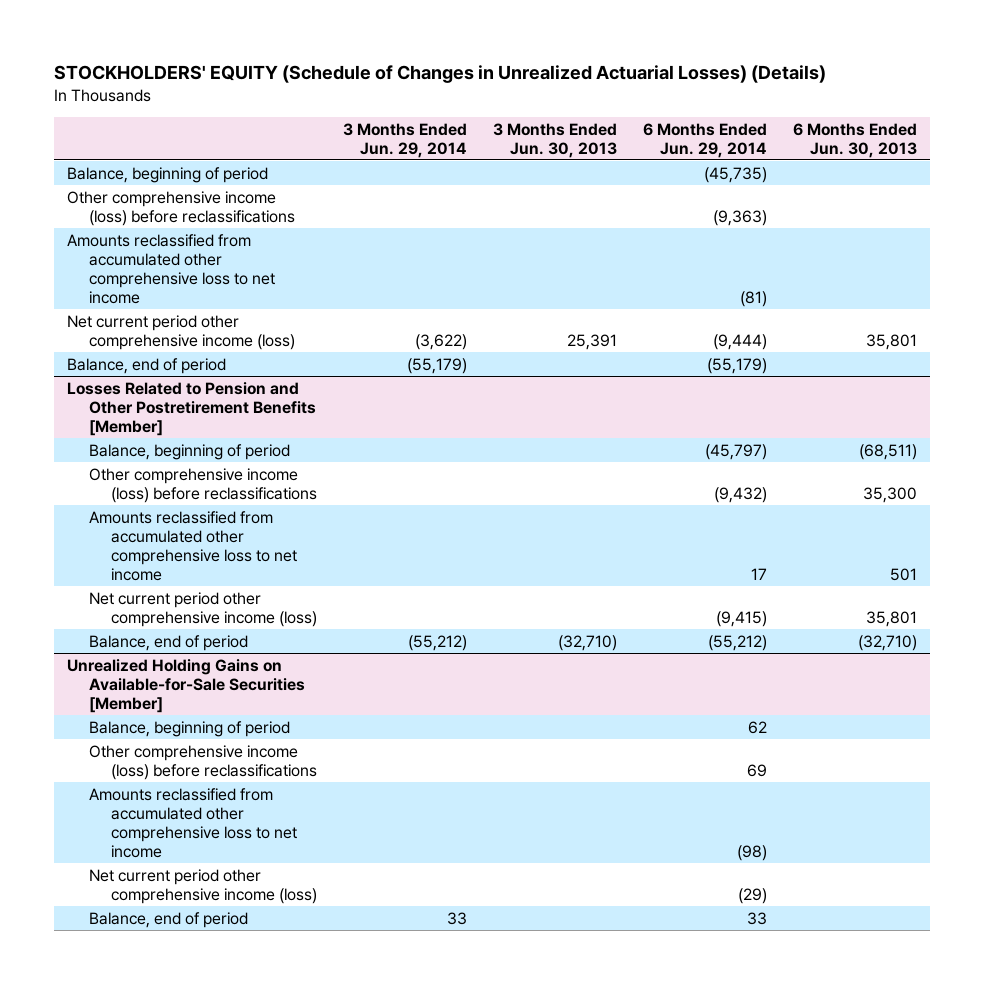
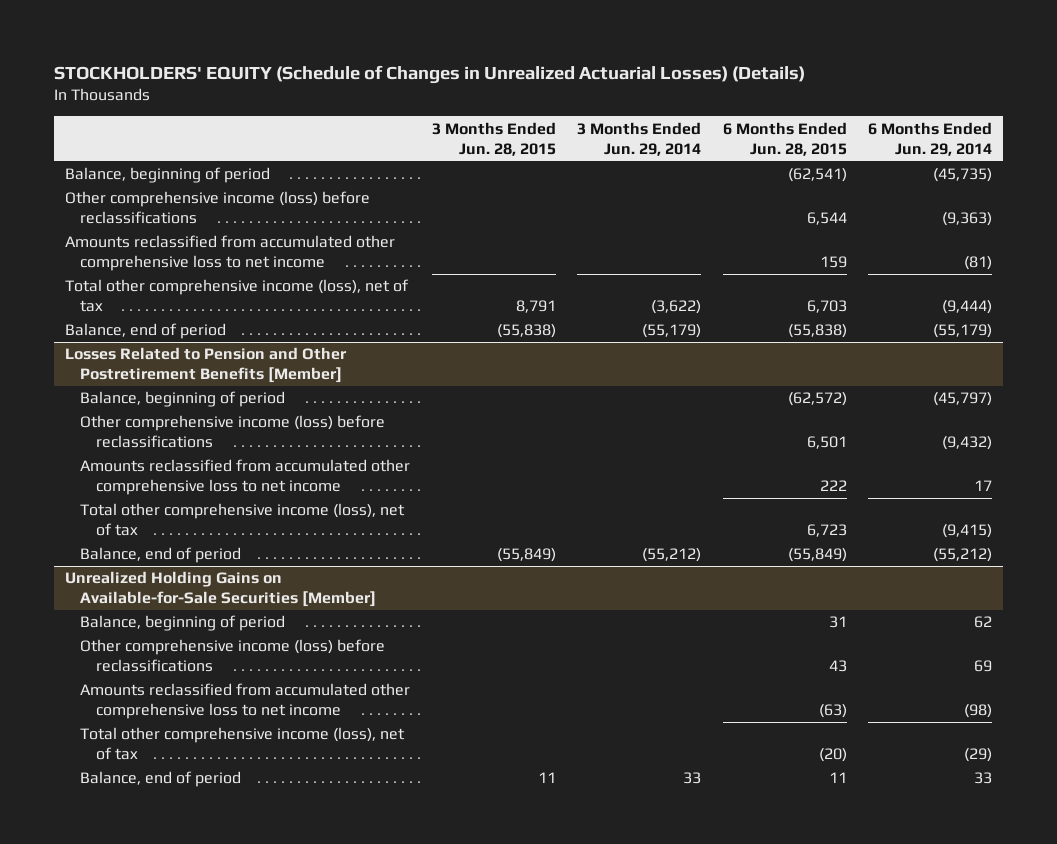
- | 3 Months Ended Jun. 29, 2014 | 3 Months Ended Jun. 30, 2013 | 6 Months Ended Jun. 29, 2014 | 6 Months Ended Jun. 30, 2013
+ | 3 Months Ended Jun. 28, 2015 | 3 Months Ended Jun. 29, 2014 | 6 Months Ended Jun. 28, 2015 | 6 Months Ended Jun. 29, 2014
- Net current period other comprehensive income (loss) | (3,622) | 25,391 | (9,444) | 35,801
+ Total other comprehensive income (loss), net of tax | 8,791 | (3,622) | 6,703 | (9,444)
@ Losses Related to Pension and Other Postretirement Benefits [Member]
- Net current period other comprehensive income (loss) | | | (9,415) | 35,801
+ Total other comprehensive income (loss), net of tax | | | 6,723 | (9,415)
@ Unrealized Holding Gains on Available-for-Sale Securities [Member]
- Net current period other comprehensive income (loss) | | | (29) |
+ Total other comprehensive income (loss), net of tax | | | (20) | (29)

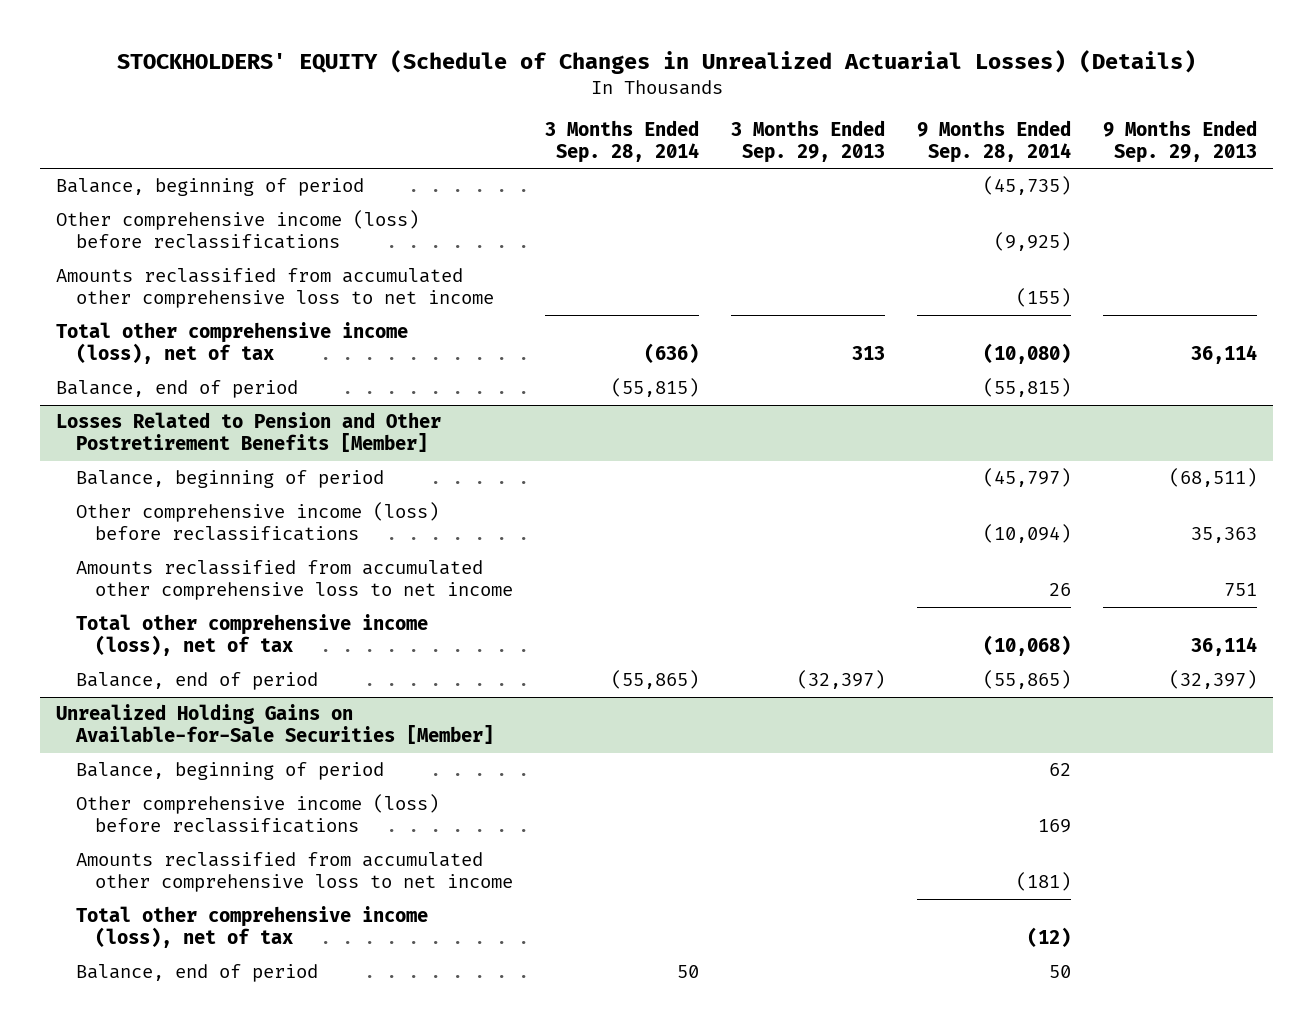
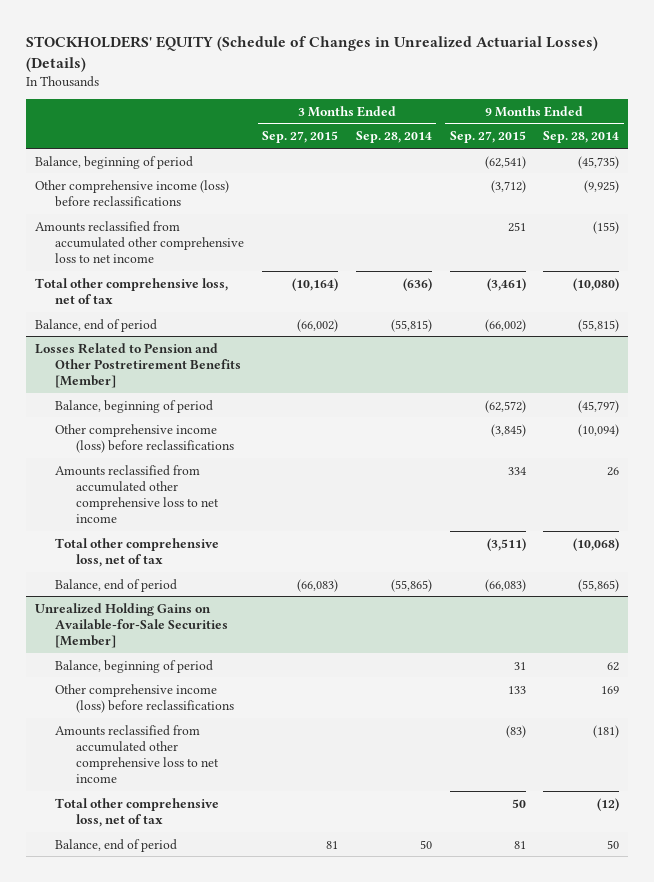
- | 3 Months Ended Sep. 28, 2014 | 3 Months Ended Sep. 29, 2013 | 9 Months Ended Sep. 28, 2014 | 9 Months Ended Sep. 29, 2013
+ | 3 Months Ended Sep. 27, 2015 | 3 Months Ended Sep. 28, 2014 | 9 Months Ended Sep. 27, 2015 | 9 Months Ended Sep. 28, 2014
- Total other comprehensive income (loss), net of tax | (636) | 313 | (10,080) | 36,114
+ Total other comprehensive loss, net of tax | (10,164) | (636) | (3,461) | (10,080)
@ Losses Related to Pension and Other Postretirement Benefits [Member]
- Total other comprehensive income (loss), net of tax | | | (10,068) | 36,114
+ Total other comprehensive loss, net of tax | | | (3,511) | (10,068)
@ Unrealized Holding Gains on Available-for-Sale Securities [Member]
- Total other comprehensive income (loss), net of tax | | | (12) |
+ Total other comprehensive loss, net of tax | | | 50 | (12)

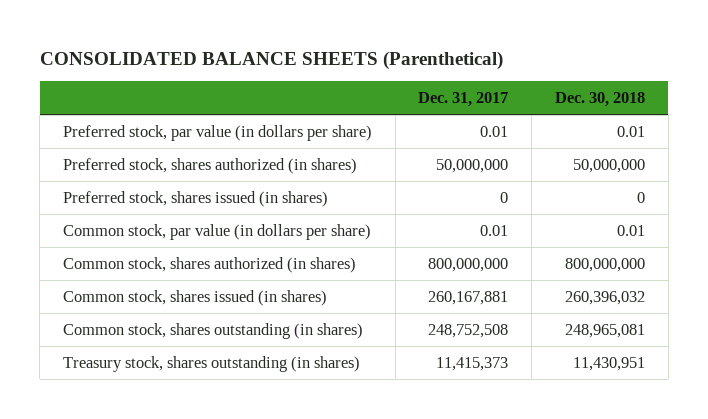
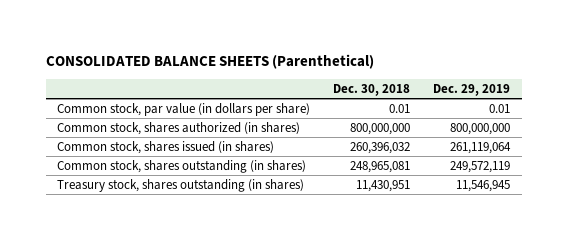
- | Dec. 31, 2017 | Dec. 30, 2018
+ | Dec. 30, 2018 | Dec. 29, 2019
- Preferred stock, par value (in dollars per share) | 0.01 | 0.01
- Preferred stock, shares authorized (in shares) | 50,000,000 | 50,000,000
- Preferred stock, shares issued (in shares) | 0 | 0

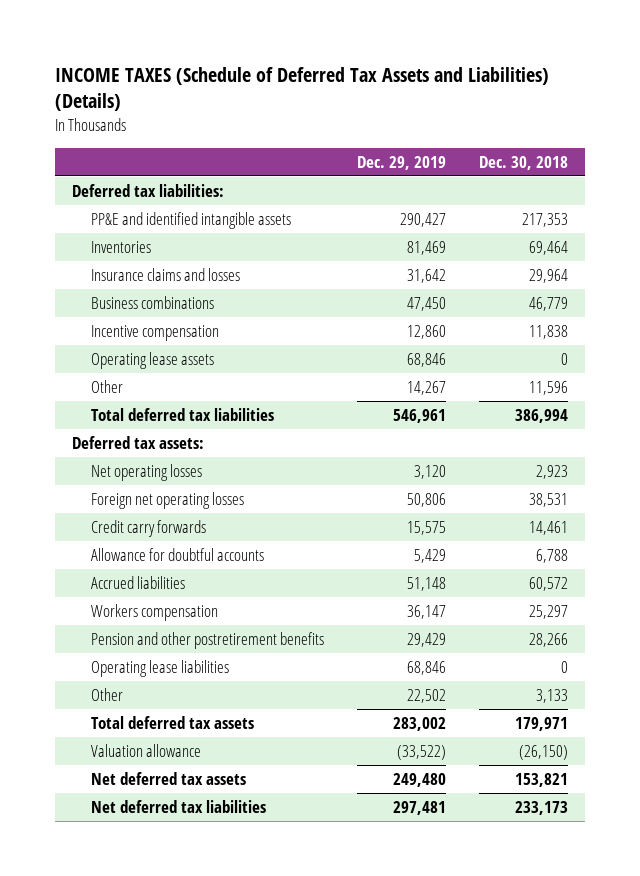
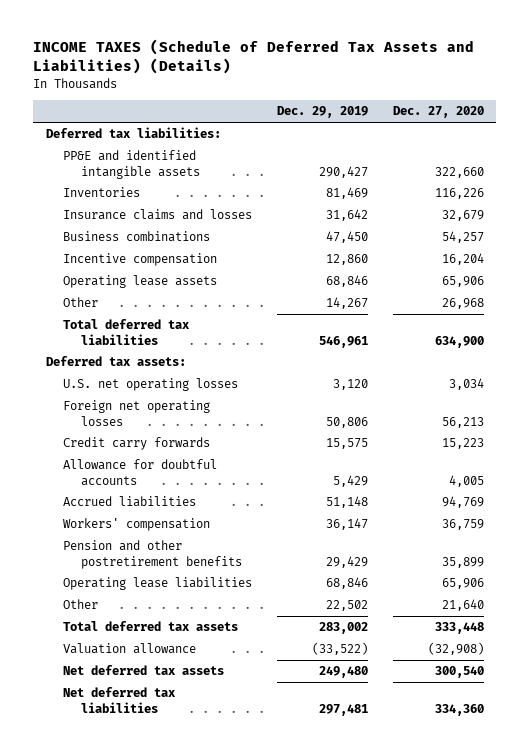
- | Dec. 29, 2019 | Dec. 30, 2018
+ | Dec. 29, 2019 | Dec. 27, 2020
- Net operating losses | 3,120 | 2,923
+ U.S. net operating losses | 3,120 | 3,034
- Workers compensation | 36,147 | 25,297
+ Workers' compensation | 36,147 | 36,759

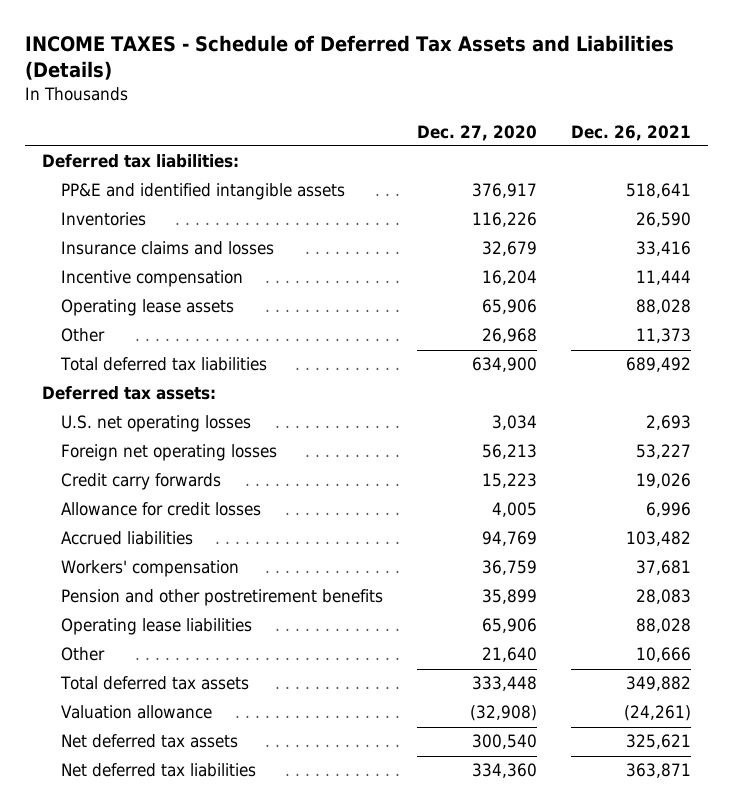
- INCOME TAXES (Schedule of Deferred Tax Assets and Liabilities) (Details)
+ INCOME TAXES - Schedule of Deferred Tax Assets and Liabilities (Details)
- | Dec. 29, 2019 | Dec. 27, 2020
+ | Dec. 27, 2020 | Dec. 26, 2021
- PP&E and identified intangible assets | 290,427 | 322,660
+ PP&E and identified intangible assets | 376,917 | 518,641
- Business combinations | 47,450 | 54,257
- Allowance for doubtful accounts | 5,429 | 4,005
+ Allowance for credit losses | 4,005 | 6,996

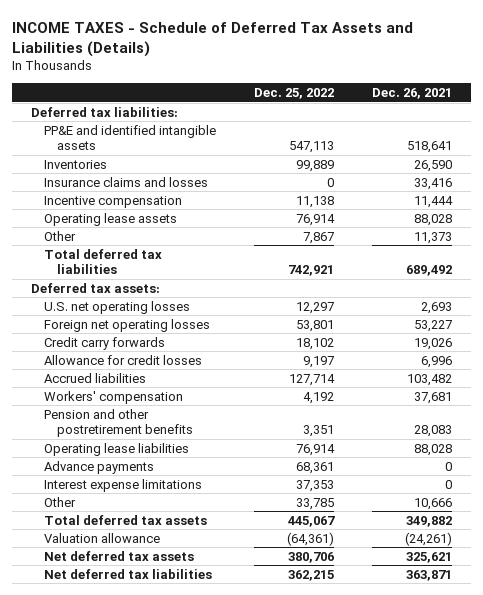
- | Dec. 27, 2020 | Dec. 26, 2021
+ | Dec. 25, 2022 | Dec. 26, 2021
+ Advance payments | 68,361 | 0
+ Interest expense limitations | 37,353 | 0

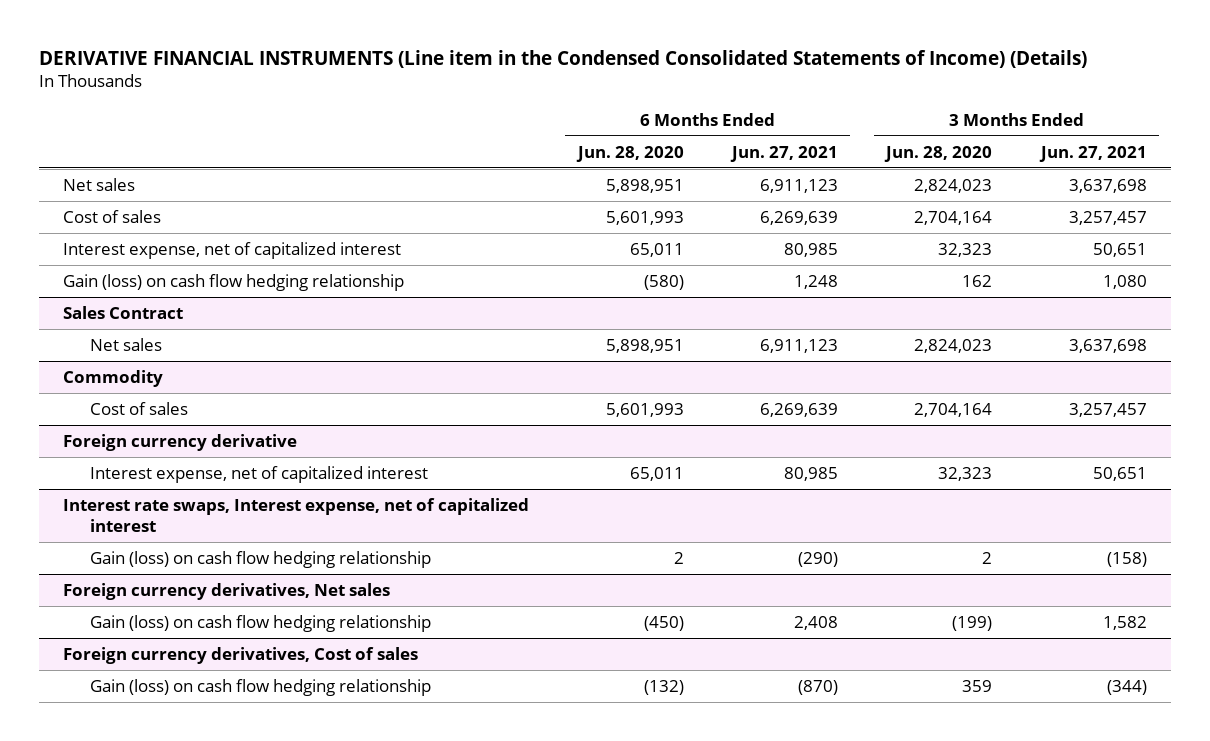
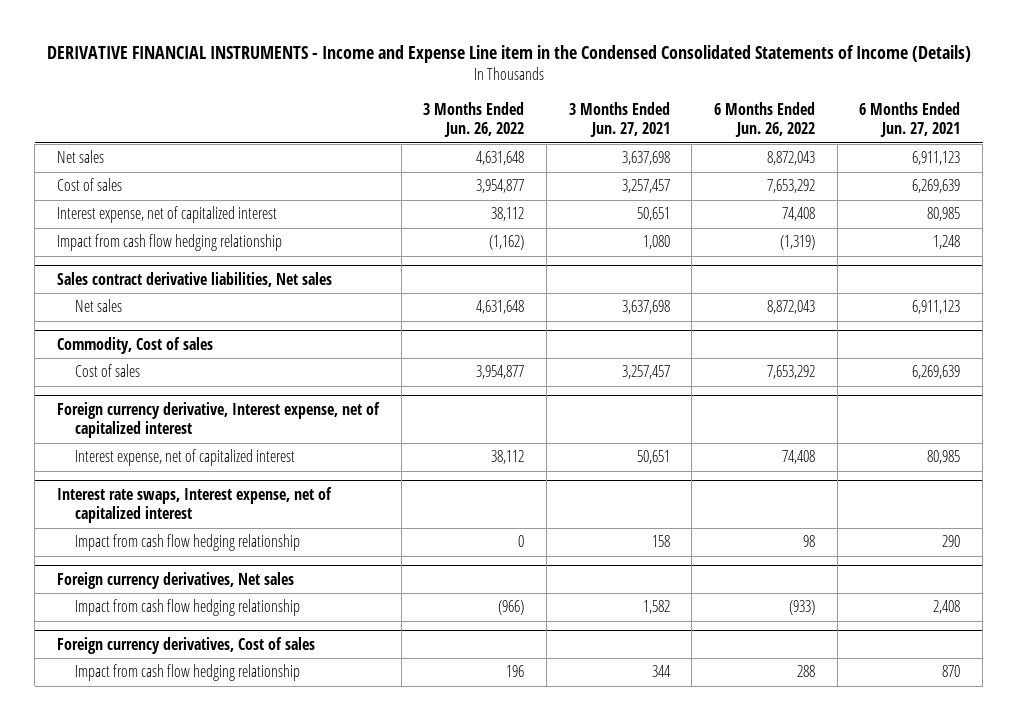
- DERIVATIVE FINANCIAL INSTRUMENTS (Line item in the Condensed Consolidated Statements of Income) (Details)
+ DERIVATIVE FINANCIAL INSTRUMENTS - Income and Expense Line item in the Condensed Consolidated Statements of Income (Details)
- | 6 Months Ended Jun. 28, 2020 | 6 Months Ended Jun. 27, 2021 | 3 Months Ended Jun. 28, 2020 | 3 Months Ended Jun. 27, 2021
+ | 3 Months Ended Jun. 26, 2022 | 3 Months Ended Jun. 27, 2021 | 6 Months Ended Jun. 26, 2022 | 6 Months Ended Jun. 27, 2021
- Gain (loss) on cash flow hedging relationship | (580) | 1,248 | 162 | 1,080
- Sales Contract
+ Impact from cash flow hedging relationship | (1,162) | 1,080 | (1,319) | 1,248
+ Sales contract derivative liabilities, Net sales
- Commodity
+ Commodity, Cost of sales
- Foreign currency derivative
+ Foreign currency derivative, Interest expense, net of capitalized interest
@ Interest rate swaps, Interest expense, net of capitalized interest
- Gain (loss) on cash flow hedging relationship | 2 | (290) | 2 | (158)
+ Impact from cash flow hedging relationship | 0 | 158 | 98 | 290
@ Foreign currency derivatives, Net sales
- Gain (loss) on cash flow hedging relationship | (450) | 2,408 | (199) | 1,582
+ Impact from cash flow hedging relationship | (966) | 1,582 | (933) | 2,408
@ Foreign currency derivatives, Cost of sales
- Gain (loss) on cash flow hedging relationship | (132) | (870) | 359 | (344)
+ Impact from cash flow hedging relationship | 196 | 344 | 288 | 870

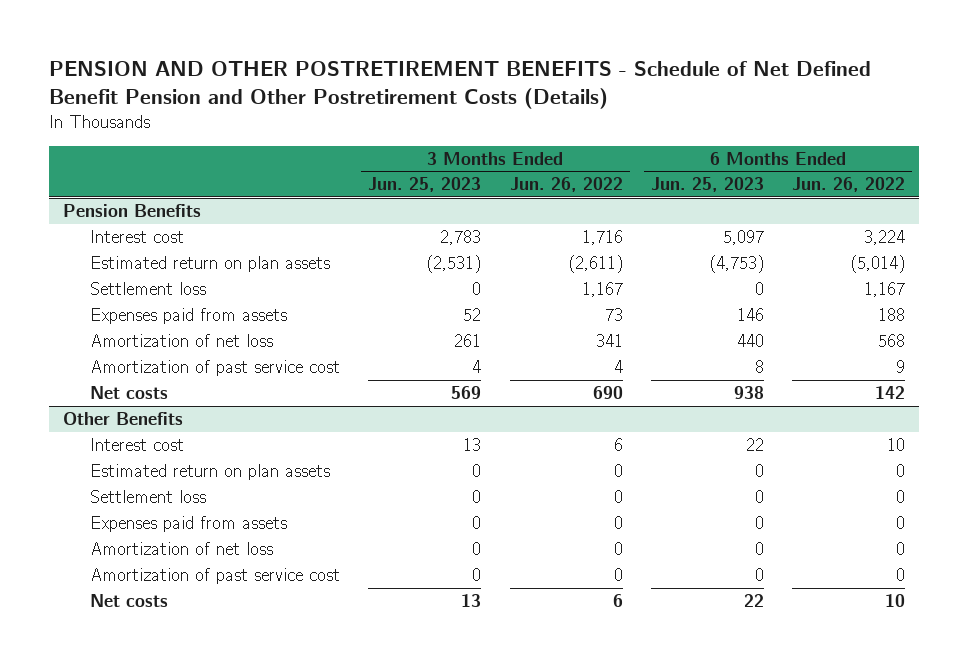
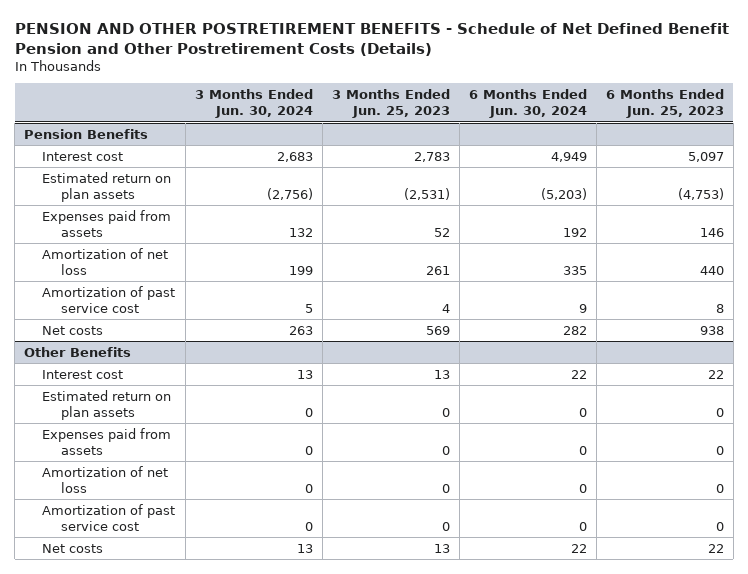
- | 3 Months Ended Jun. 25, 2023 | 3 Months Ended Jun. 26, 2022 | 6 Months Ended Jun. 25, 2023 | 6 Months Ended Jun. 26, 2022
+ | 3 Months Ended Jun. 30, 2024 | 3 Months Ended Jun. 25, 2023 | 6 Months Ended Jun. 30, 2024 | 6 Months Ended Jun. 25, 2023
@ Pension Benefits
- Settlement loss | 0 | 1,167 | 0 | 1,167
@ Other Benefits
- Settlement loss | 0 | 0 | 0 | 0

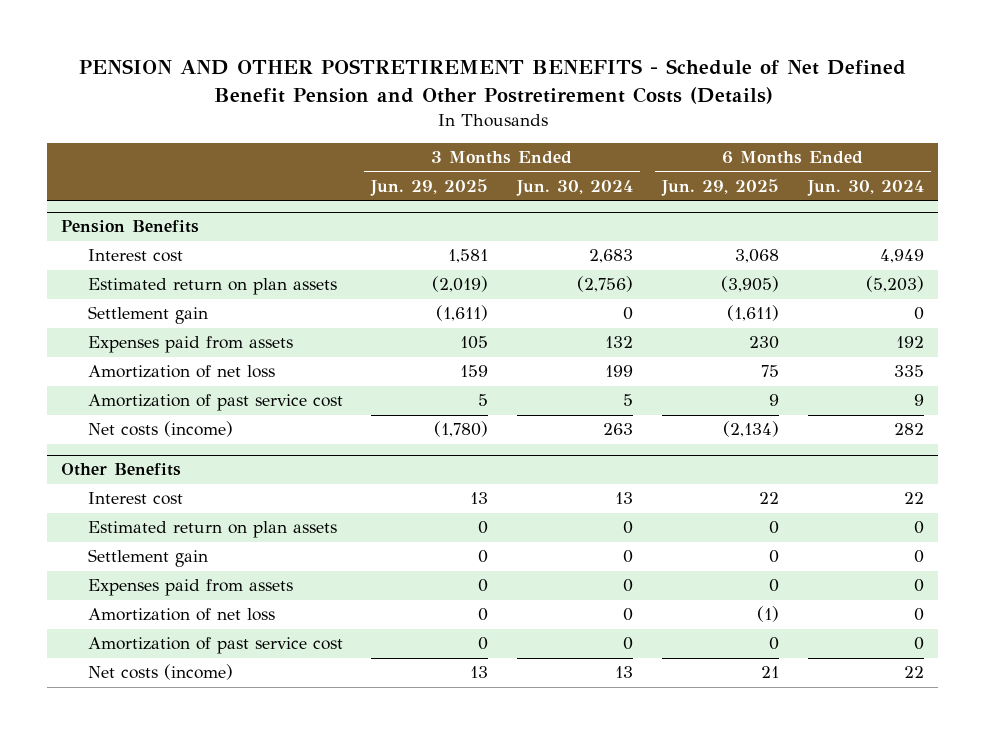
- | 3 Months Ended Jun. 30, 2024 | 3 Months Ended Jun. 25, 2023 | 6 Months Ended Jun. 30, 2024 | 6 Months Ended Jun. 25, 2023
+ | 3 Months Ended Jun. 29, 2025 | 3 Months Ended Jun. 30, 2024 | 6 Months Ended Jun. 29, 2025 | 6 Months Ended Jun. 30, 2024
@ Pension Benefits
+ Settlement gain | (1,611) | 0 | (1,611) | 0
- Net costs | 263 | 569 | 282 | 938
+ Net costs (income) | (1,780) | 263 | (2,134) | 282
@ Other Benefits
+ Settlement gain | 0 | 0 | 0 | 0
- Net costs | 13 | 13 | 22 | 22
+ Net costs (income) | 13 | 13 | 21 | 22

